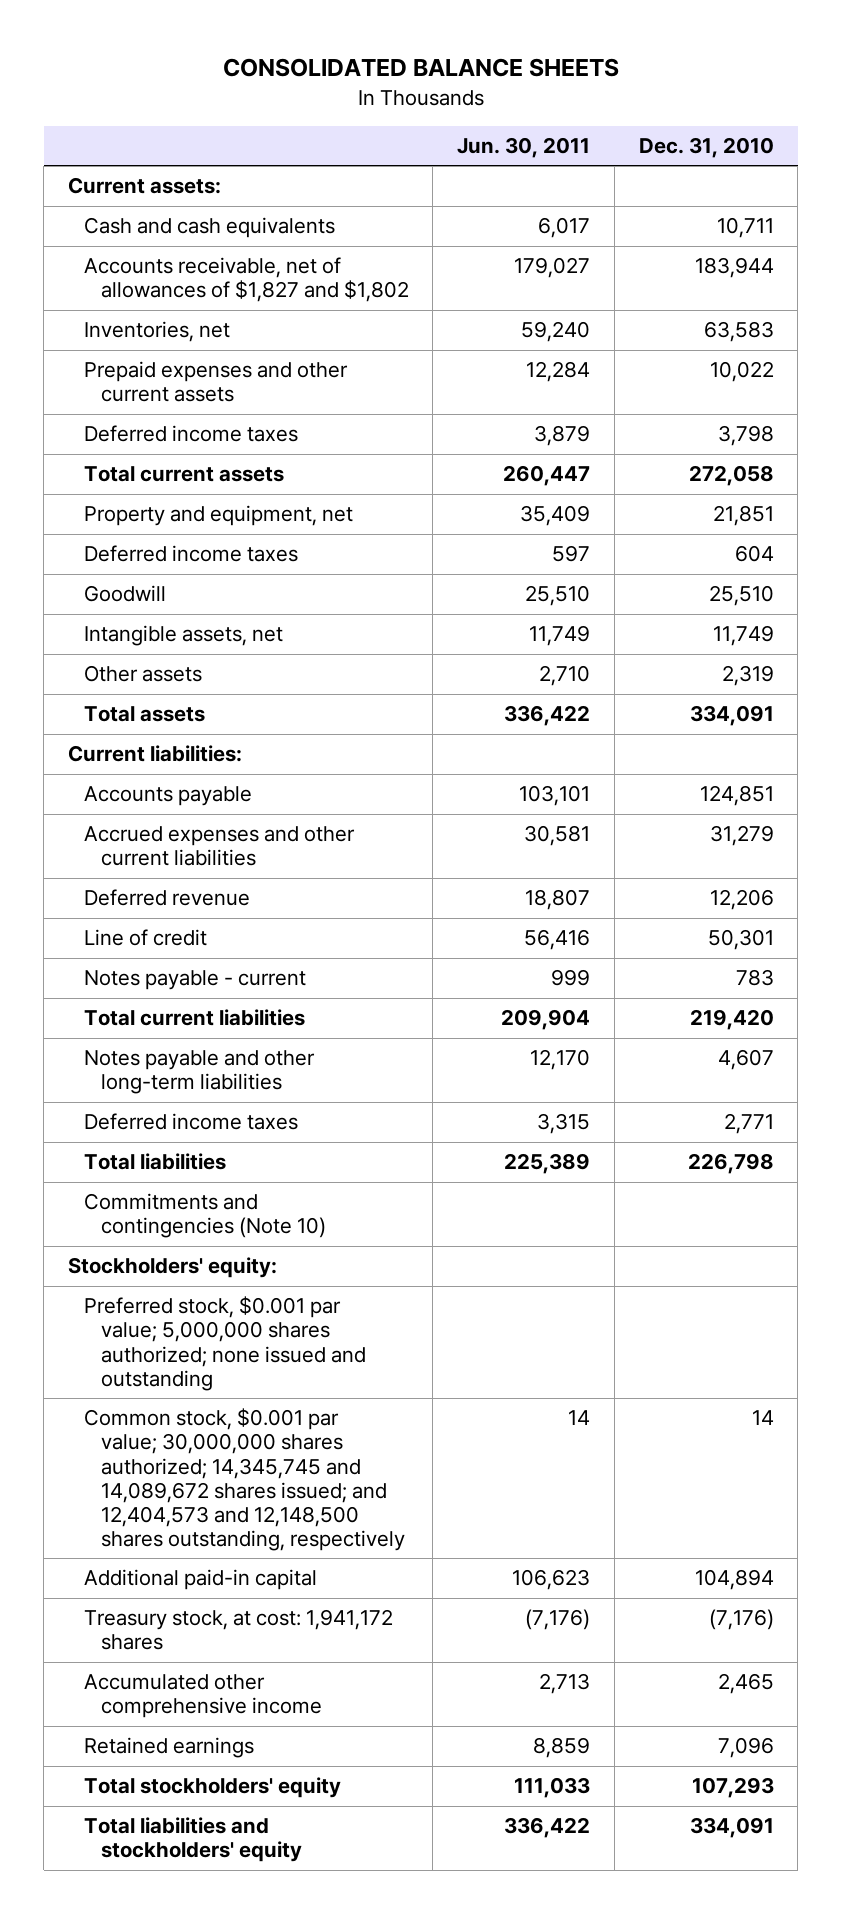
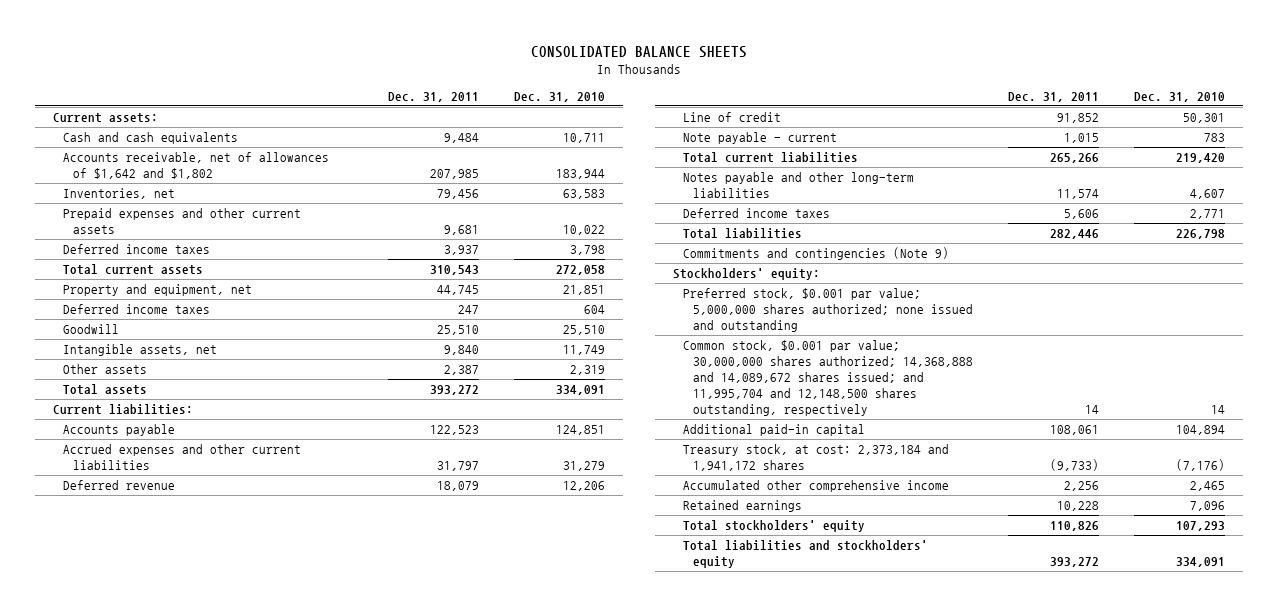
- | Jun. 30, 2011 | Dec. 31, 2010
+ | Dec. 31, 2011 | Dec. 31, 2010
- Accounts receivable, net of allowances of $1,827 and $1,802 | 179,027 | 183,944
+ Accounts receivable, net of allowances of $1,642 and $1,802 | 207,985 | 183,944
- Notes payable - current | 999 | 783
+ Note payable - current | 1,015 | 783
- Commitments and contingencies (Note 10)
+ Commitments and contingencies (Note 9)
- Common stock, $0.001 par value; 30,000,000 shares authorized; 14,345,745 and 14,089,672 shares issued; and 12,404,573 and 12,148,500 shares outstanding, respectively | 14 | 14
+ Common stock, $0.001 par value; 30,000,000 shares authorized; 14,368,888 and 14,089,672 shares issued; and 11,995,704 and 12,148,500 shares outstanding, respectively | 14 | 14
- Treasury stock, at cost: 1,941,172 shares | (7,176) | (7,176)
+ Treasury stock, at cost: 2,373,184 and 1,941,172 shares | (9,733) | (7,176)

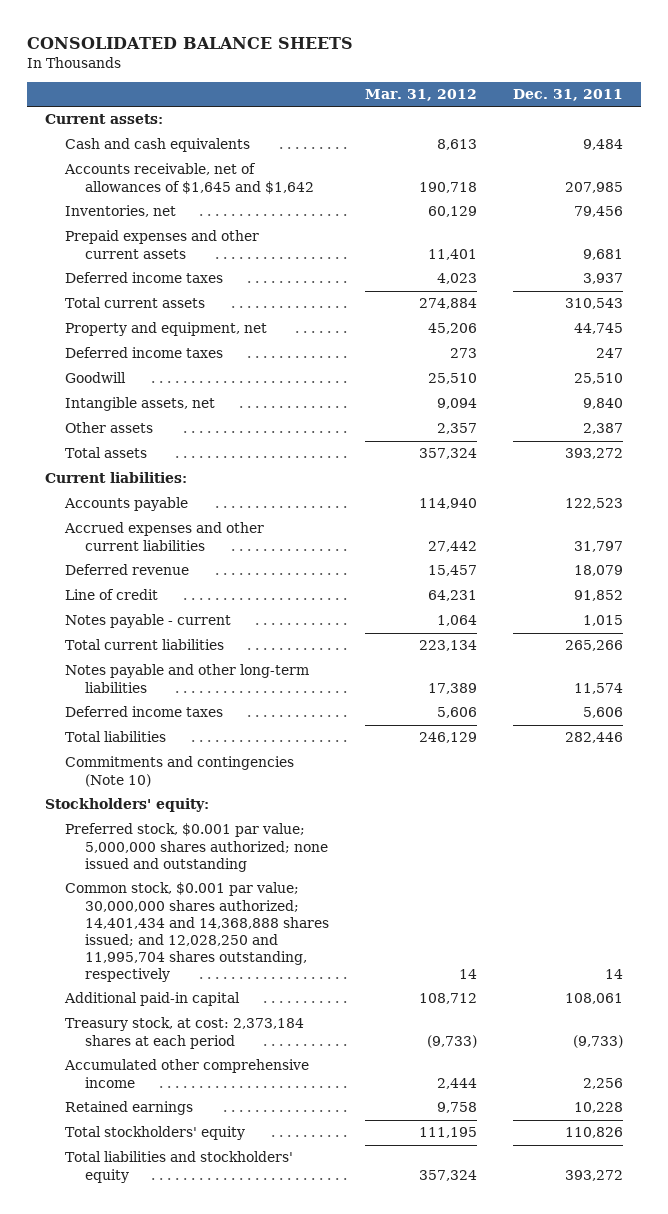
- | Dec. 31, 2011 | Dec. 31, 2010
+ | Mar. 31, 2012 | Dec. 31, 2011
- Accounts receivable, net of allowances of $1,642 and $1,802 | 207,985 | 183,944
+ Accounts receivable, net of allowances of $1,645 and $1,642 | 190,718 | 207,985
- Note payable - current | 1,015 | 783
+ Notes payable - current | 1,064 | 1,015
- Commitments and contingencies (Note 9)
+ Commitments and contingencies (Note 10)
- Common stock, $0.001 par value; 30,000,000 shares authorized; 14,368,888 and 14,089,672 shares issued; and 11,995,704 and 12,148,500 shares outstanding, respectively | 14 | 14
+ Common stock, $0.001 par value; 30,000,000 shares authorized; 14,401,434 and 14,368,888 shares issued; and 12,028,250 and 11,995,704 shares outstanding, respectively | 14 | 14
- Treasury stock, at cost: 2,373,184 and 1,941,172 shares | (9,733) | (7,176)
+ Treasury stock, at cost: 2,373,184 shares at each period | (9,733) | (9,733)

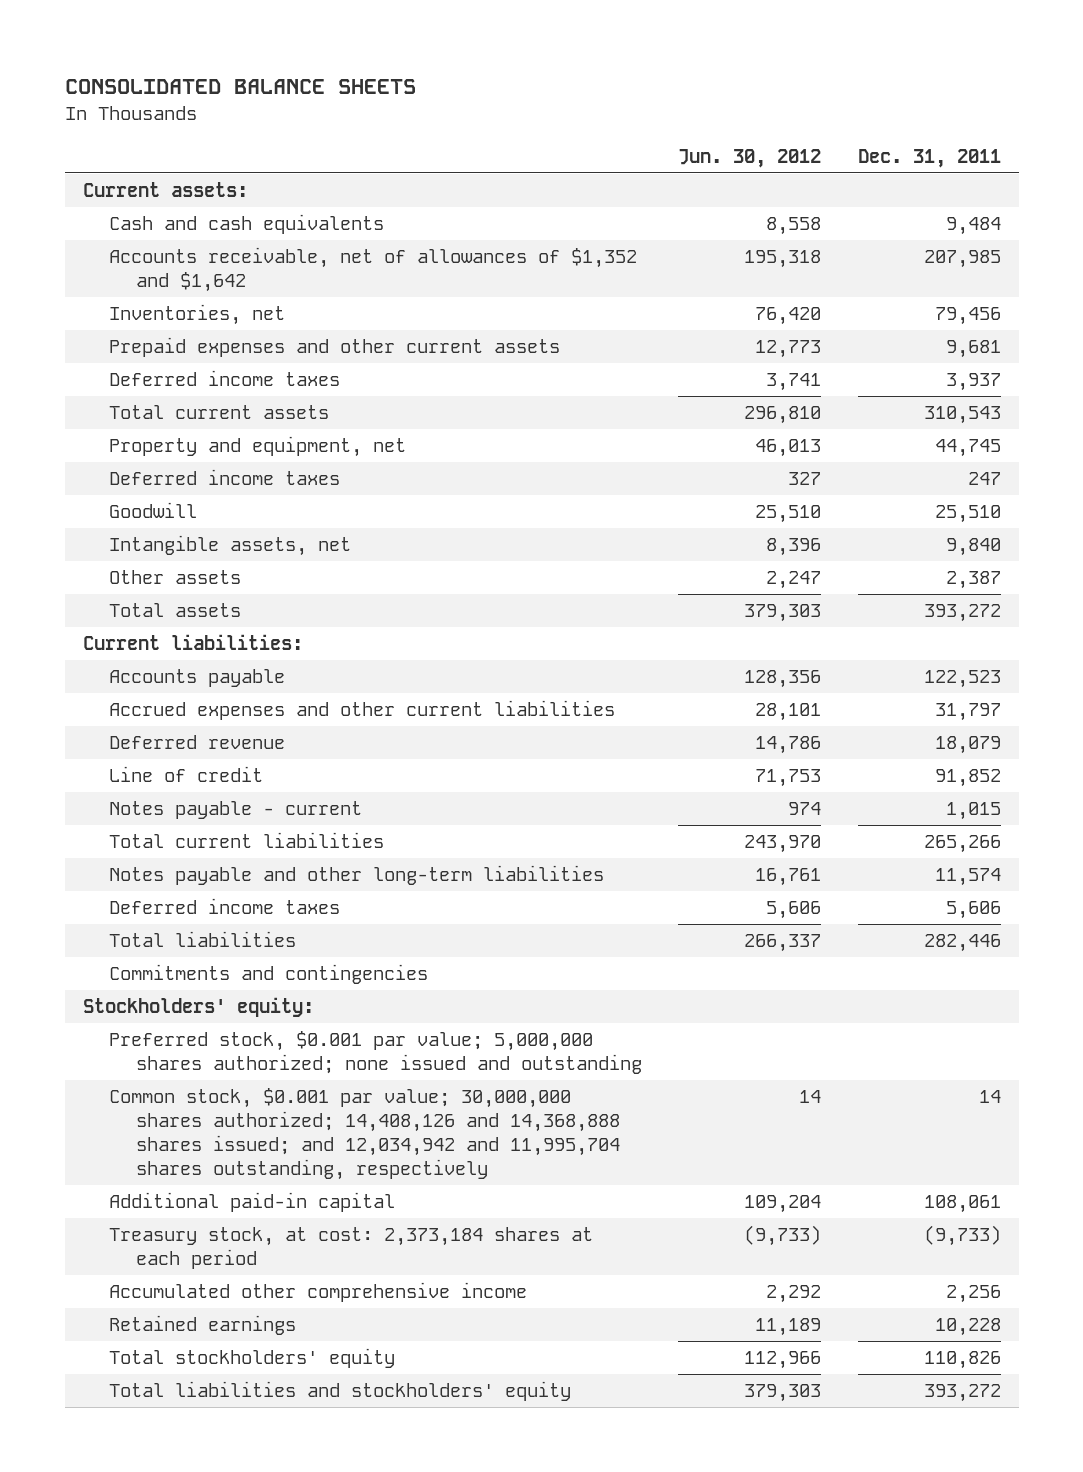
- | Mar. 31, 2012 | Dec. 31, 2011
+ | Jun. 30, 2012 | Dec. 31, 2011
- Accounts receivable, net of allowances of $1,645 and $1,642 | 190,718 | 207,985
+ Accounts receivable, net of allowances of $1,352 and $1,642 | 195,318 | 207,985
- Commitments and contingencies (Note 10)
+ Commitments and contingencies
- Common stock, $0.001 par value; 30,000,000 shares authorized; 14,401,434 and 14,368,888 shares issued; and 12,028,250 and 11,995,704 shares outstanding, respectively | 14 | 14
+ Common stock, $0.001 par value; 30,000,000 shares authorized; 14,408,126 and 14,368,888 shares issued; and 12,034,942 and 11,995,704 shares outstanding, respectively | 14 | 14

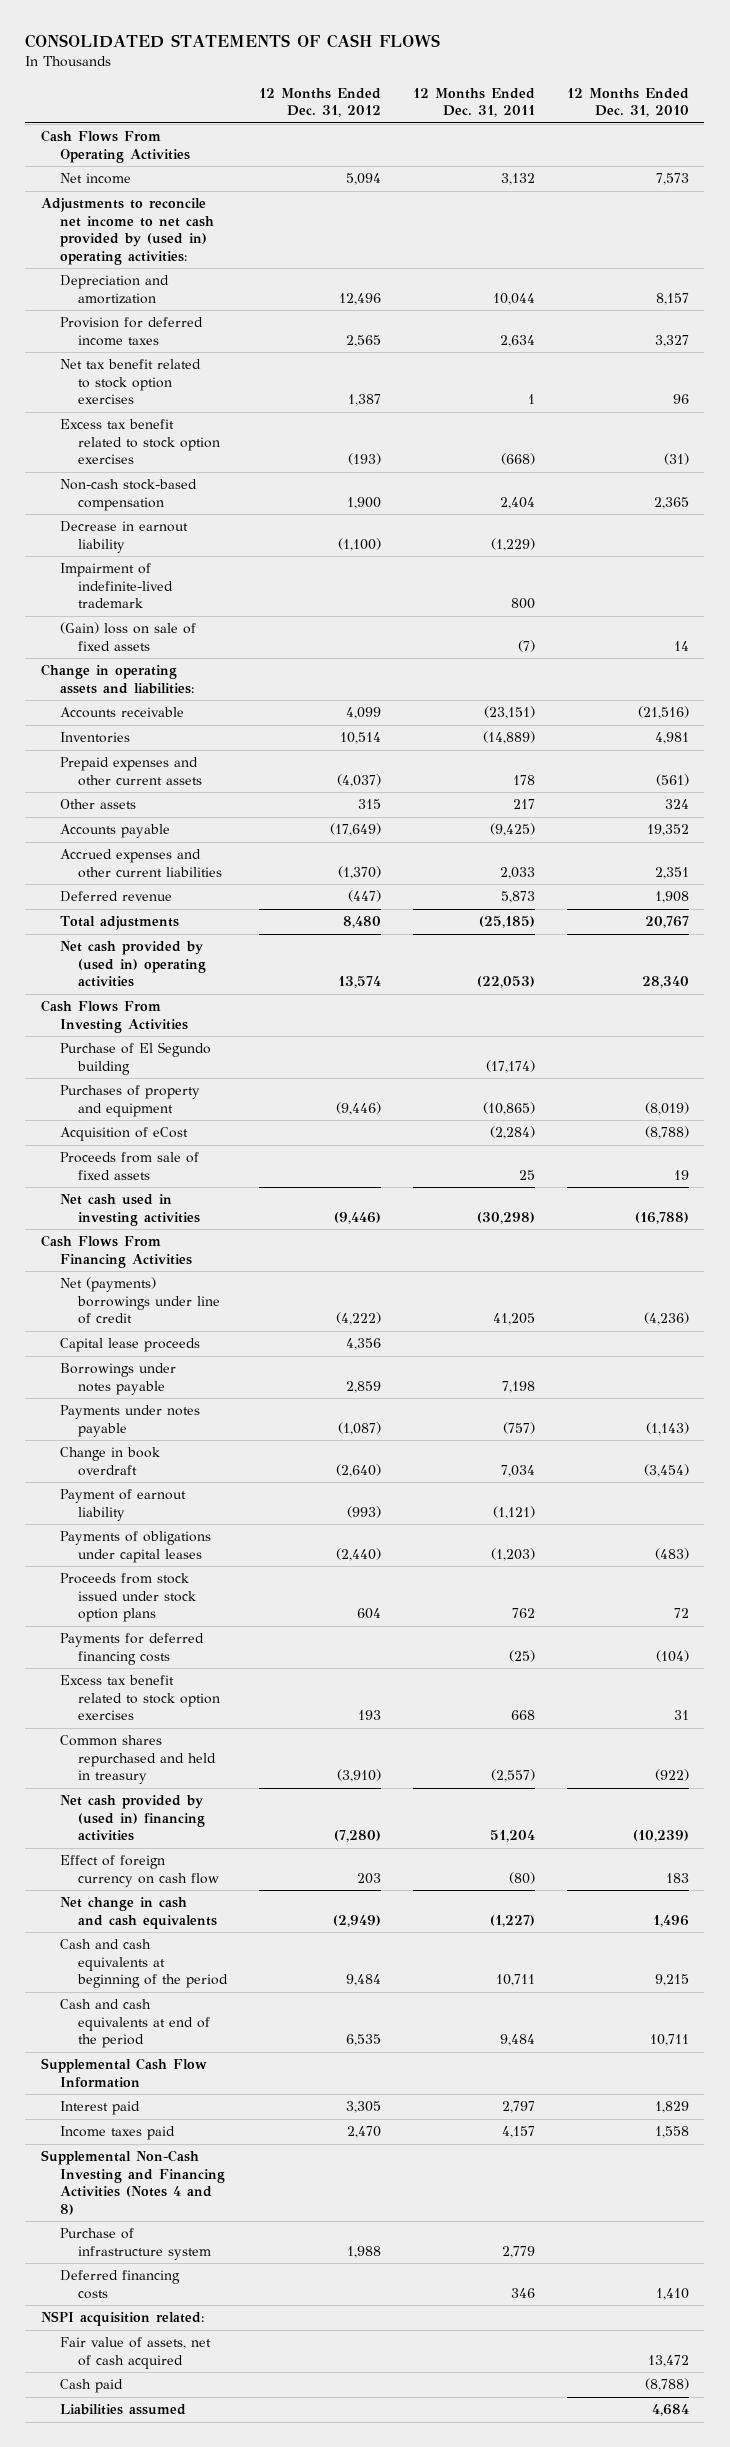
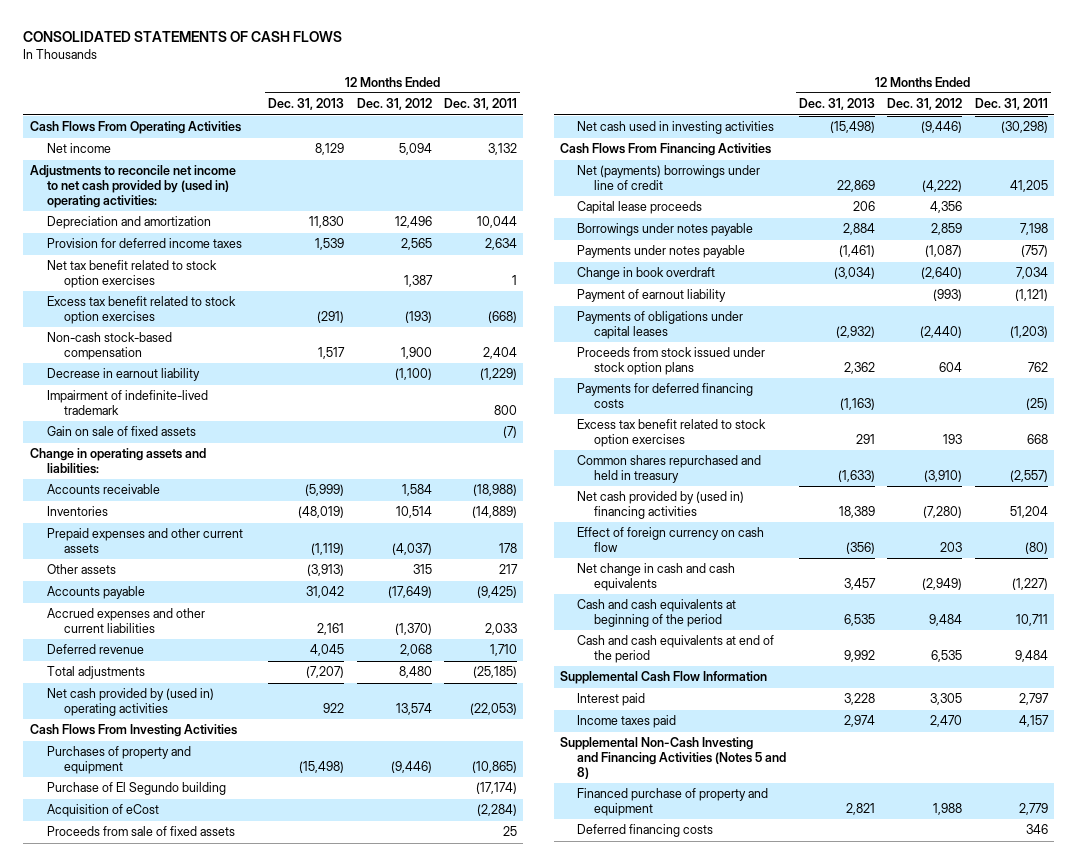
- | 12 Months Ended Dec. 31, 2012 | 12 Months Ended Dec. 31, 2011 | 12 Months Ended Dec. 31, 2010
+ | 12 Months Ended Dec. 31, 2013 | 12 Months Ended Dec. 31, 2012 | 12 Months Ended Dec. 31, 2011
- (Gain) loss on sale of fixed assets | | (7) | 14
+ Gain on sale of fixed assets | | | (7)
- Accounts receivable | 4,099 | (23,151) | (21,516)
+ Accounts receivable | (5,999) | 1,584 | (18,988)
- Deferred revenue | (447) | 5,873 | 1,908
+ Deferred revenue | 4,045 | 2,068 | 1,710
moved down: Purchase of El Segundo building | | | (17,174)
- Supplemental Non-Cash Investing and Financing Activities (Notes 4 and 8)
- Purchase of infrastructure system | 1,988 | 2,779 |
+ Supplemental Non-Cash Investing and Financing Activities (Notes 5 and 8)
+ Financed purchase of property and equipment | 2,821 | 1,988 | 2,779
- NSPI acquisition related:
- Fair value of assets, net of cash acquired | | | 13,472
- Cash paid | | | (8,788)
- Liabilities assumed | | | 4,684

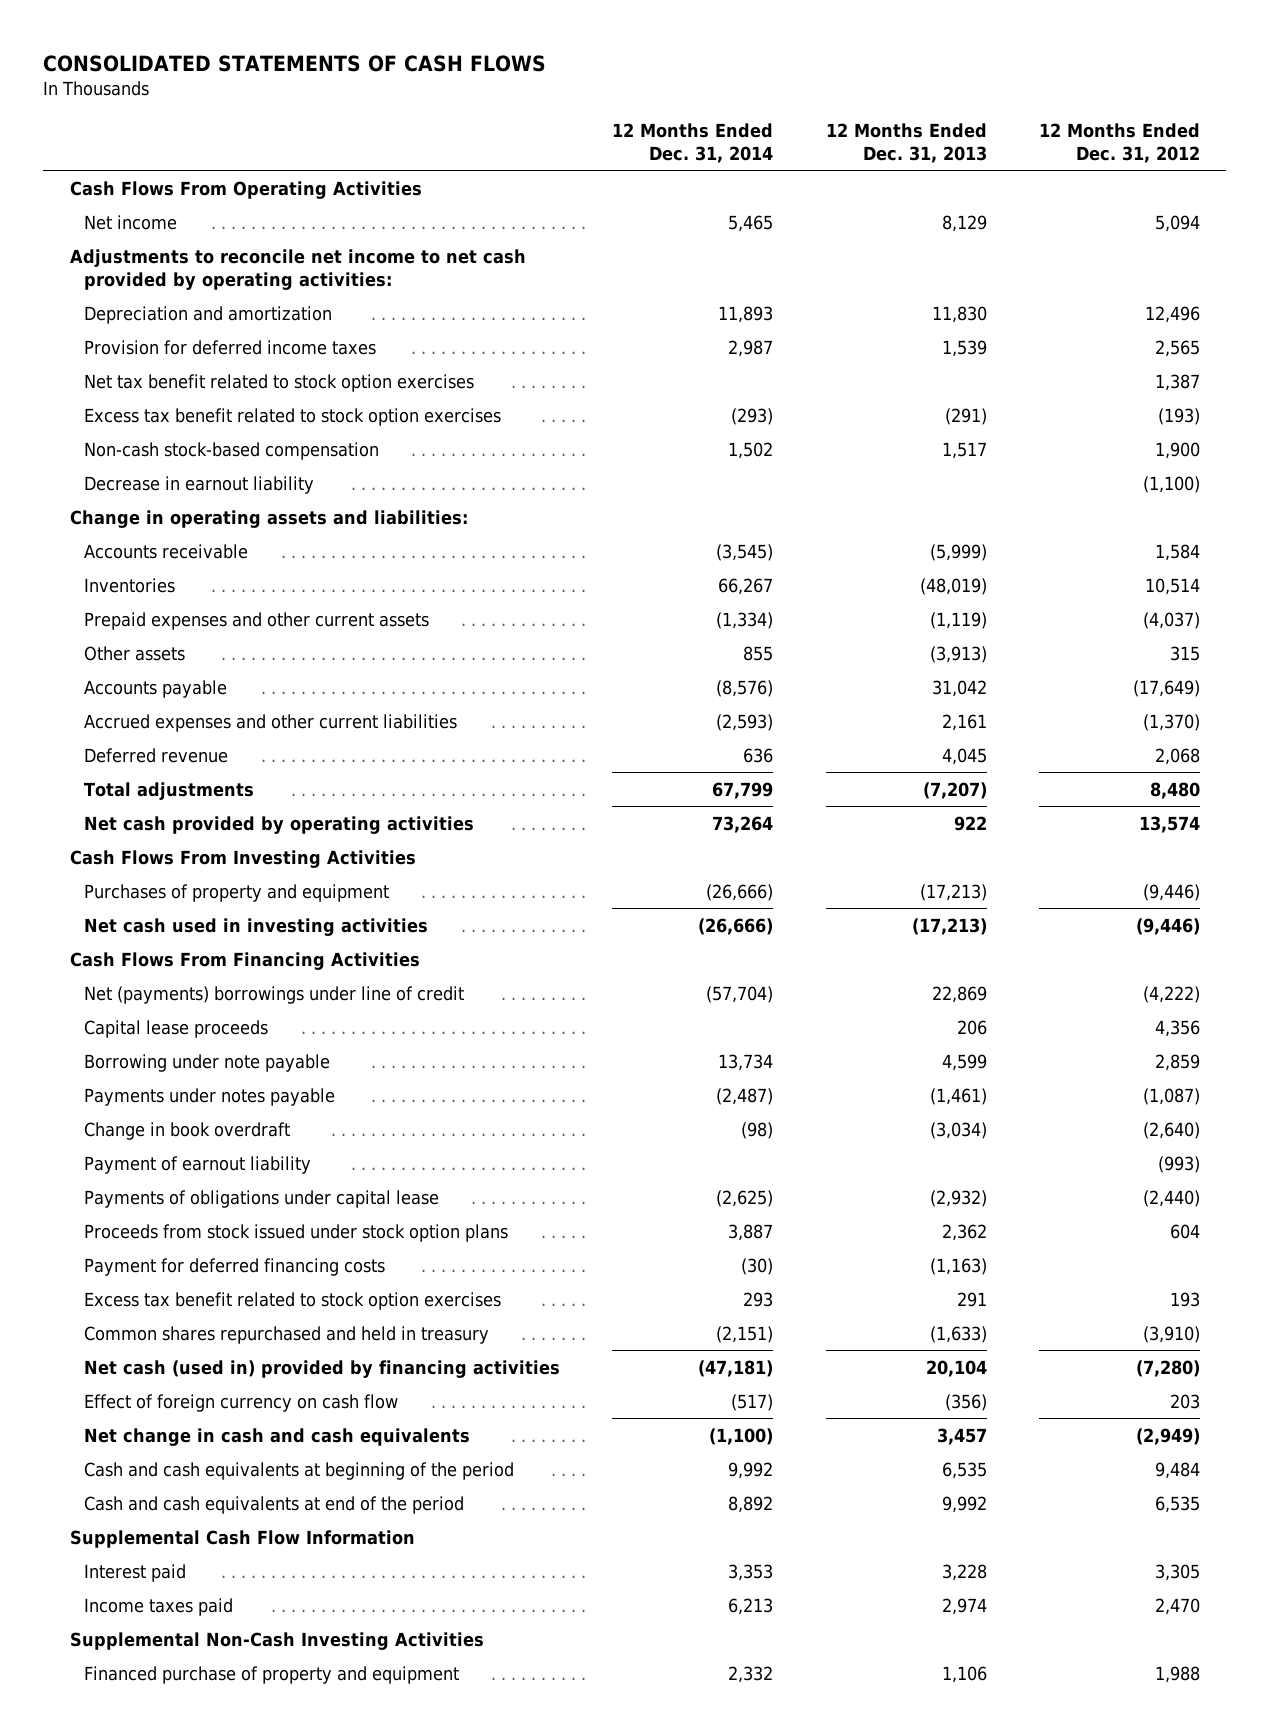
- | 12 Months Ended Dec. 31, 2013 | 12 Months Ended Dec. 31, 2012 | 12 Months Ended Dec. 31, 2011
+ | 12 Months Ended Dec. 31, 2014 | 12 Months Ended Dec. 31, 2013 | 12 Months Ended Dec. 31, 2012
- Adjustments to reconcile net income to net cash provided by (used in) operating activities:
+ Adjustments to reconcile net income to net cash provided by operating activities:
- Impairment of indefinite-lived trademark | | | 800
- Gain on sale of fixed assets | | | (7)
- Net cash provided by (used in) operating activities | 922 | 13,574 | (22,053)
+ Net cash provided by operating activities | 73,264 | 922 | 13,574
- Purchases of property and equipment | (15,498) | (9,446) | (10,865)
- Purchase of El Segundo building | | | (17,174)
- Acquisition of eCost | | | (2,284)
- Proceeds from sale of fixed assets | | | 25
- Net cash used in investing activities | (15,498) | (9,446) | (30,298)
+ Purchases of property and equipment | (26,666) | (17,213) | (9,446)
+ Net cash used in investing activities | (26,666) | (17,213) | (9,446)
- Borrowings under notes payable | 2,884 | 2,859 | 7,198
+ Borrowing under note payable | 13,734 | 4,599 | 2,859
- Payments of obligations under capital leases | (2,932) | (2,440) | (1,203)
+ Payments of obligations under capital lease | (2,625) | (2,932) | (2,440)
- Payments for deferred financing costs | (1,163) | | (25)
+ Payment for deferred financing costs | (30) | (1,163) |
- Net cash provided by (used in) financing activities | 18,389 | (7,280) | 51,204
+ Net cash (used in) provided by financing activities | (47,181) | 20,104 | (7,280)
- Supplemental Non-Cash Investing and Financing Activities (Notes 5 and 8)
- Financed purchase of property and equipment | 2,821 | 1,988 | 2,779
- Deferred financing costs | | | 346
+ Supplemental Non-Cash Investing Activities
+ Financed purchase of property and equipment | 2,332 | 1,106 | 1,988

